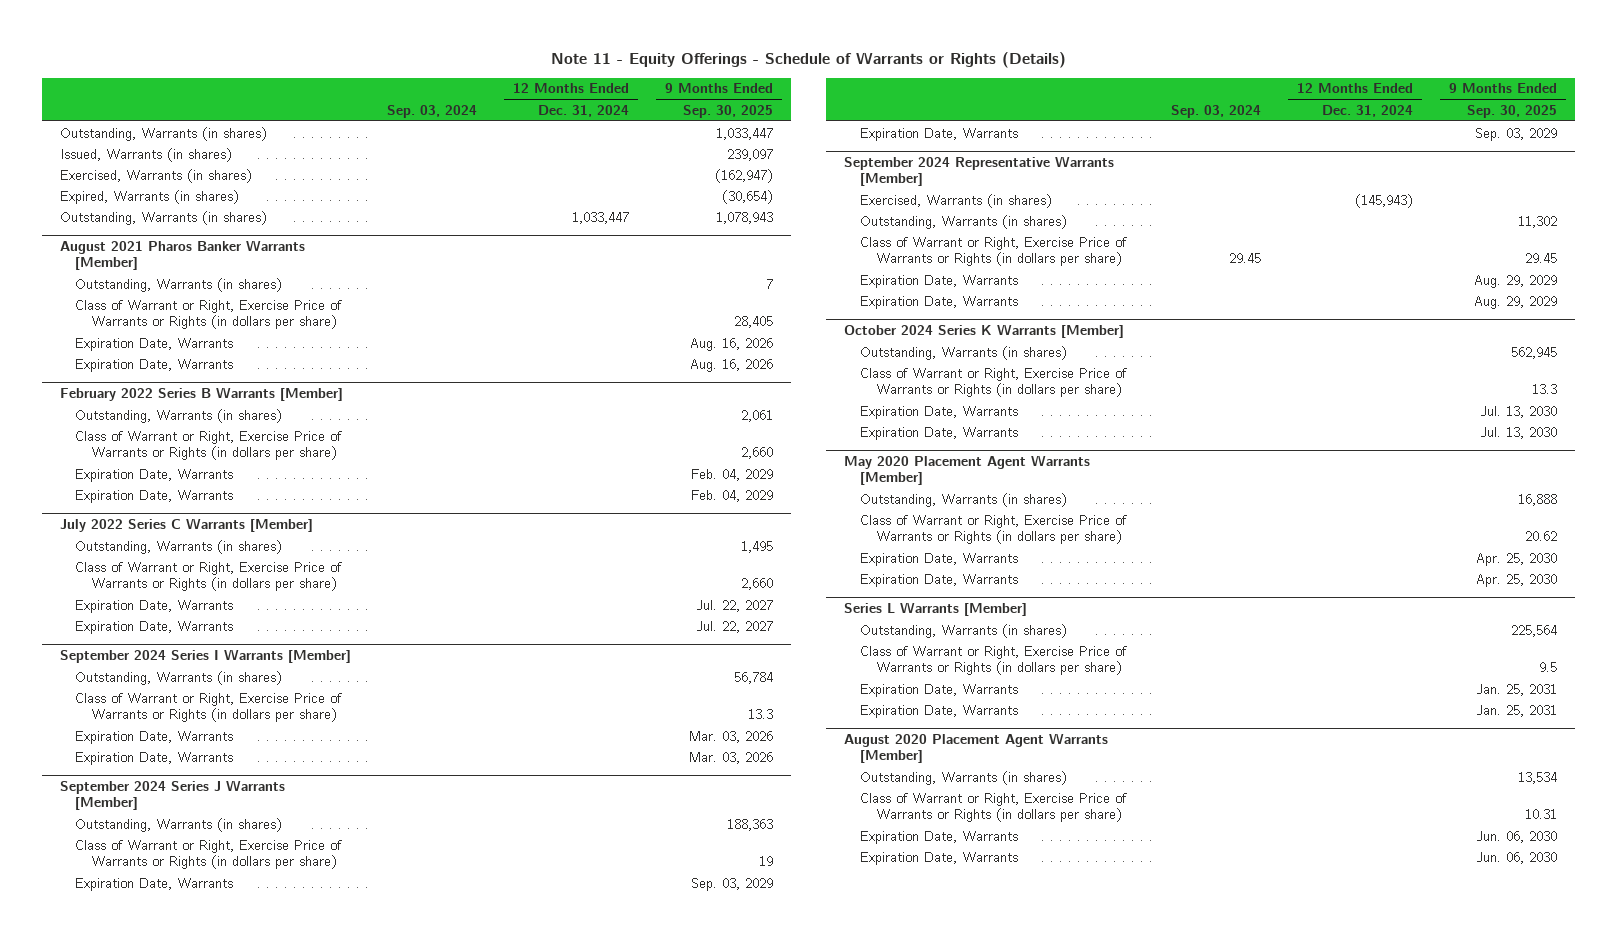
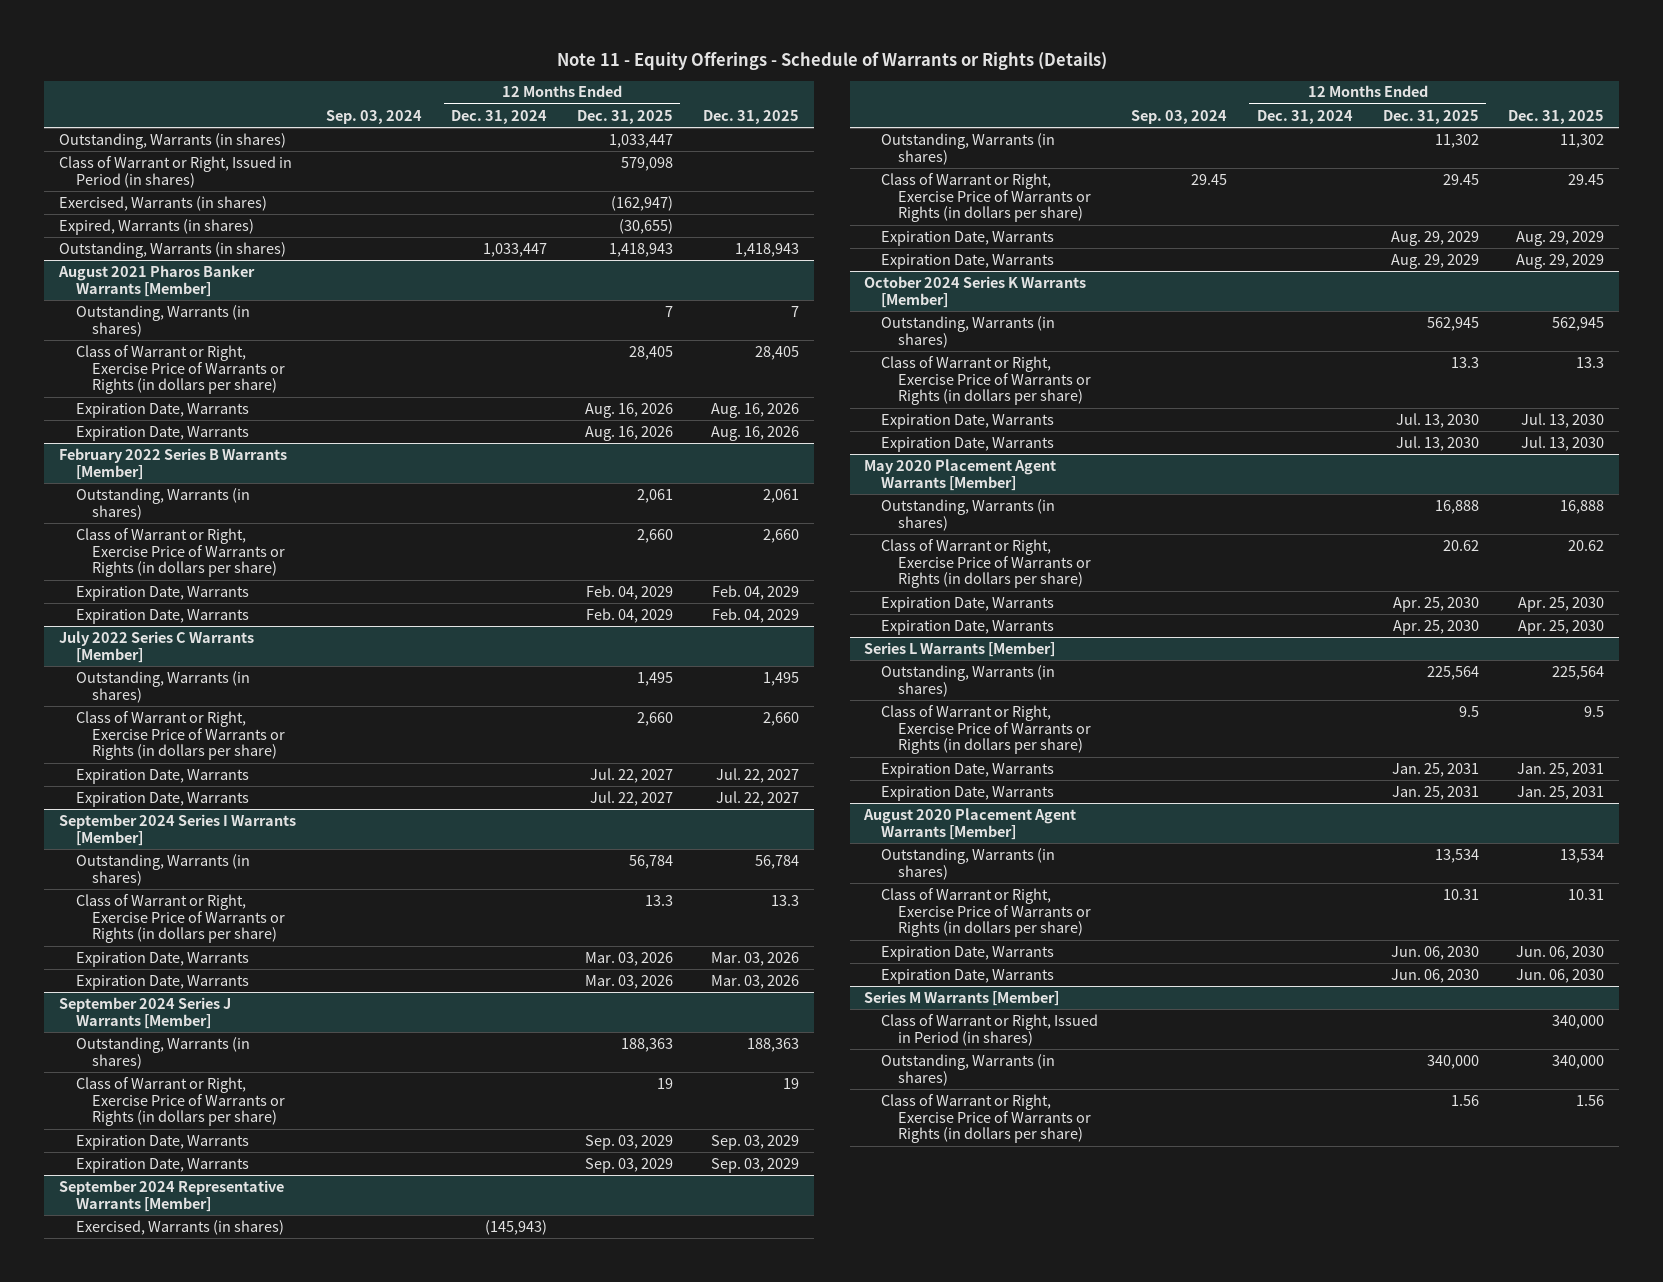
- | Sep. 03, 2024 | 12 Months Ended Dec. 31, 2024 | 9 Months Ended Sep. 30, 2025
+ | Sep. 03, 2024 | 12 Months Ended Dec. 31, 2024 | 12 Months Ended Dec. 31, 2025 | Dec. 31, 2025
- Issued, Warrants (in shares) | | | 239,097
+ Class of Warrant or Right, Issued in Period (in shares) | | | 579,098 |
+ Series M Warrants [Member]
+ Class of Warrant or Right, Issued in Period (in shares) | | | | 340,000
+ Outstanding, Warrants (in shares) | | | 340,000 | 340,000
+ Class of Warrant or Right, Exercise Price of Warrants or Rights (in dollars per share) | | | 1.56 | 1.56

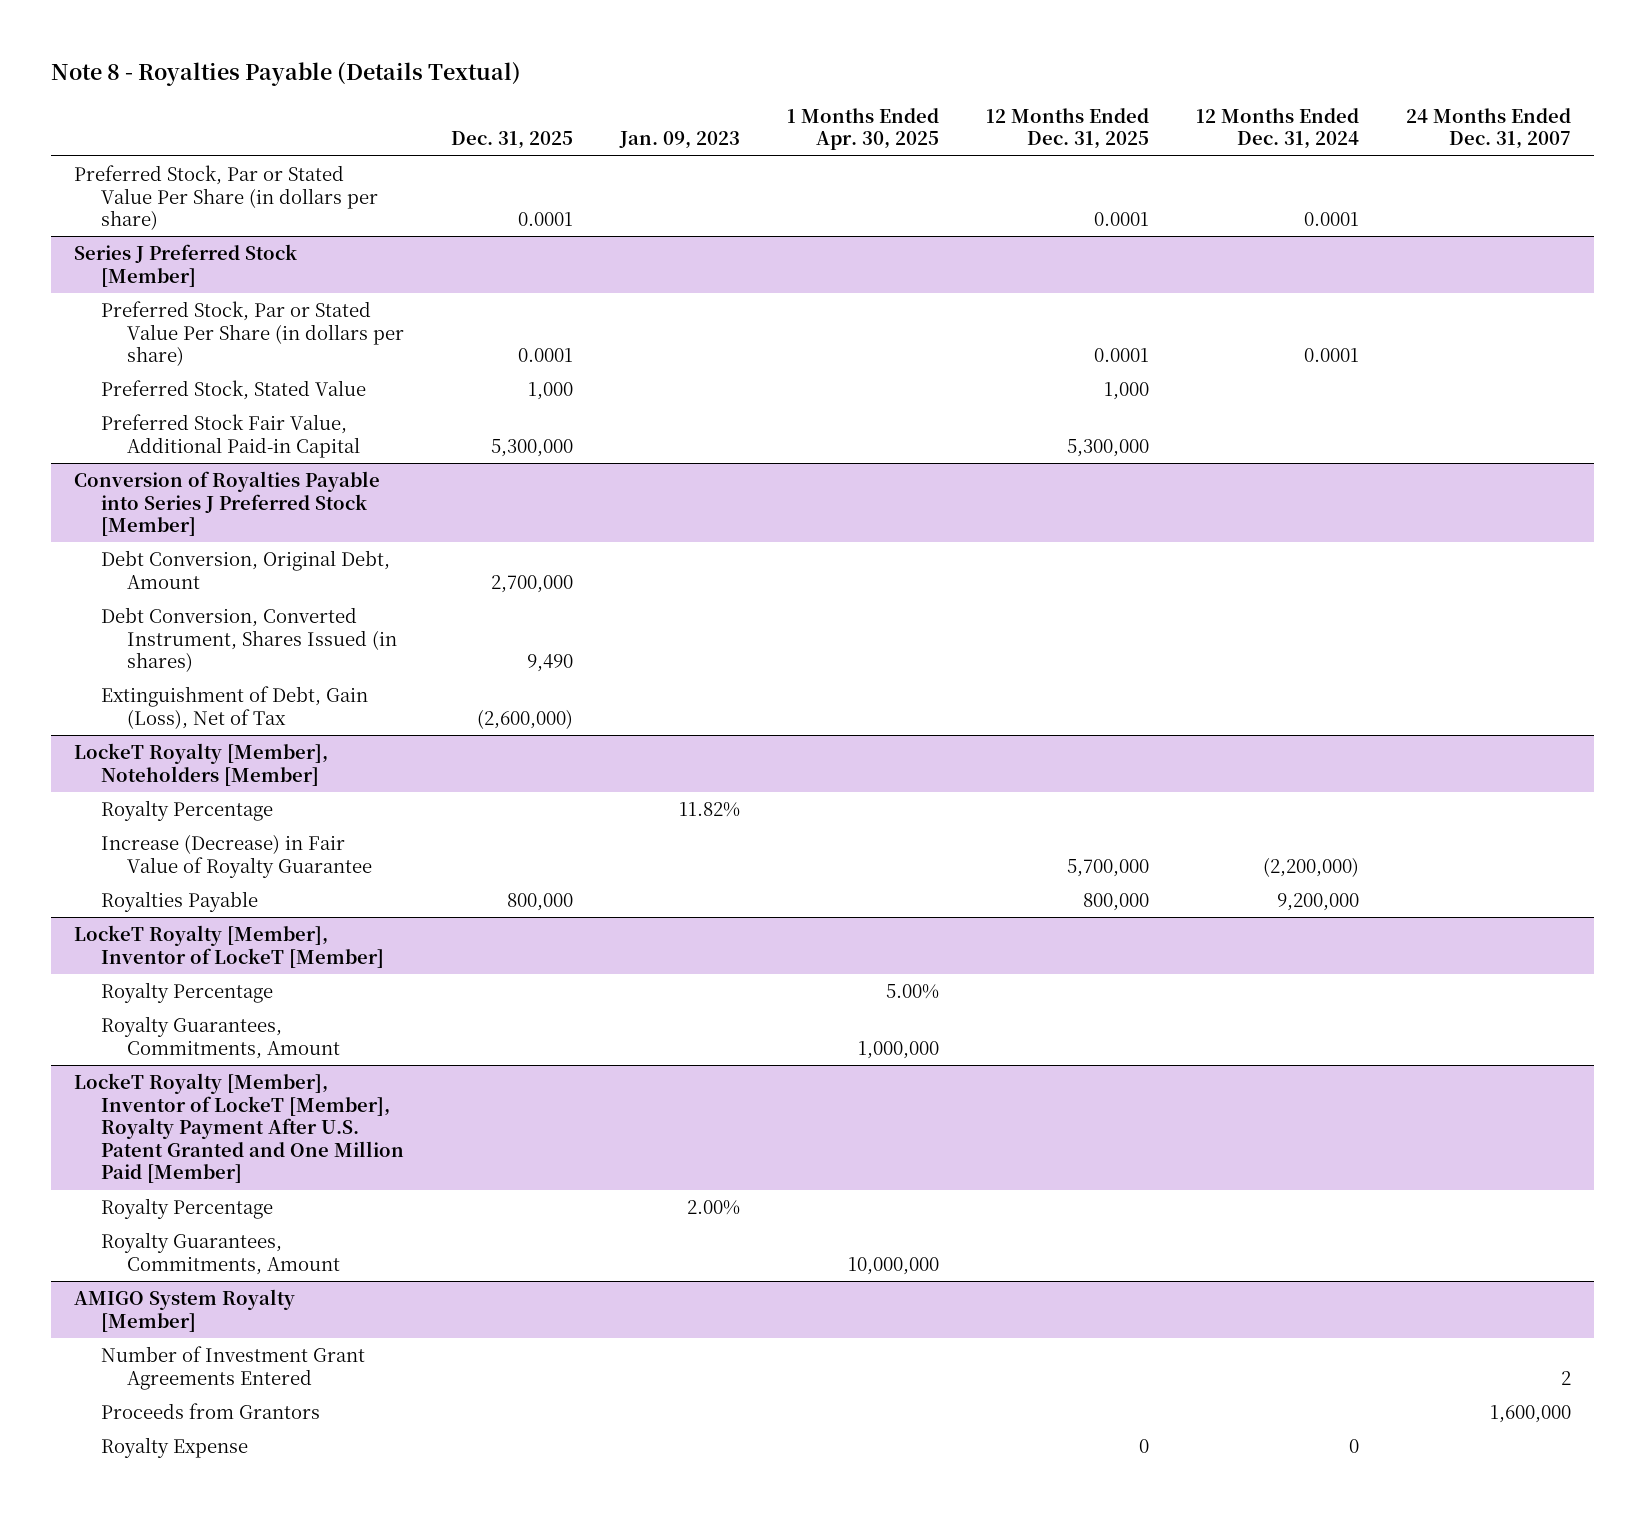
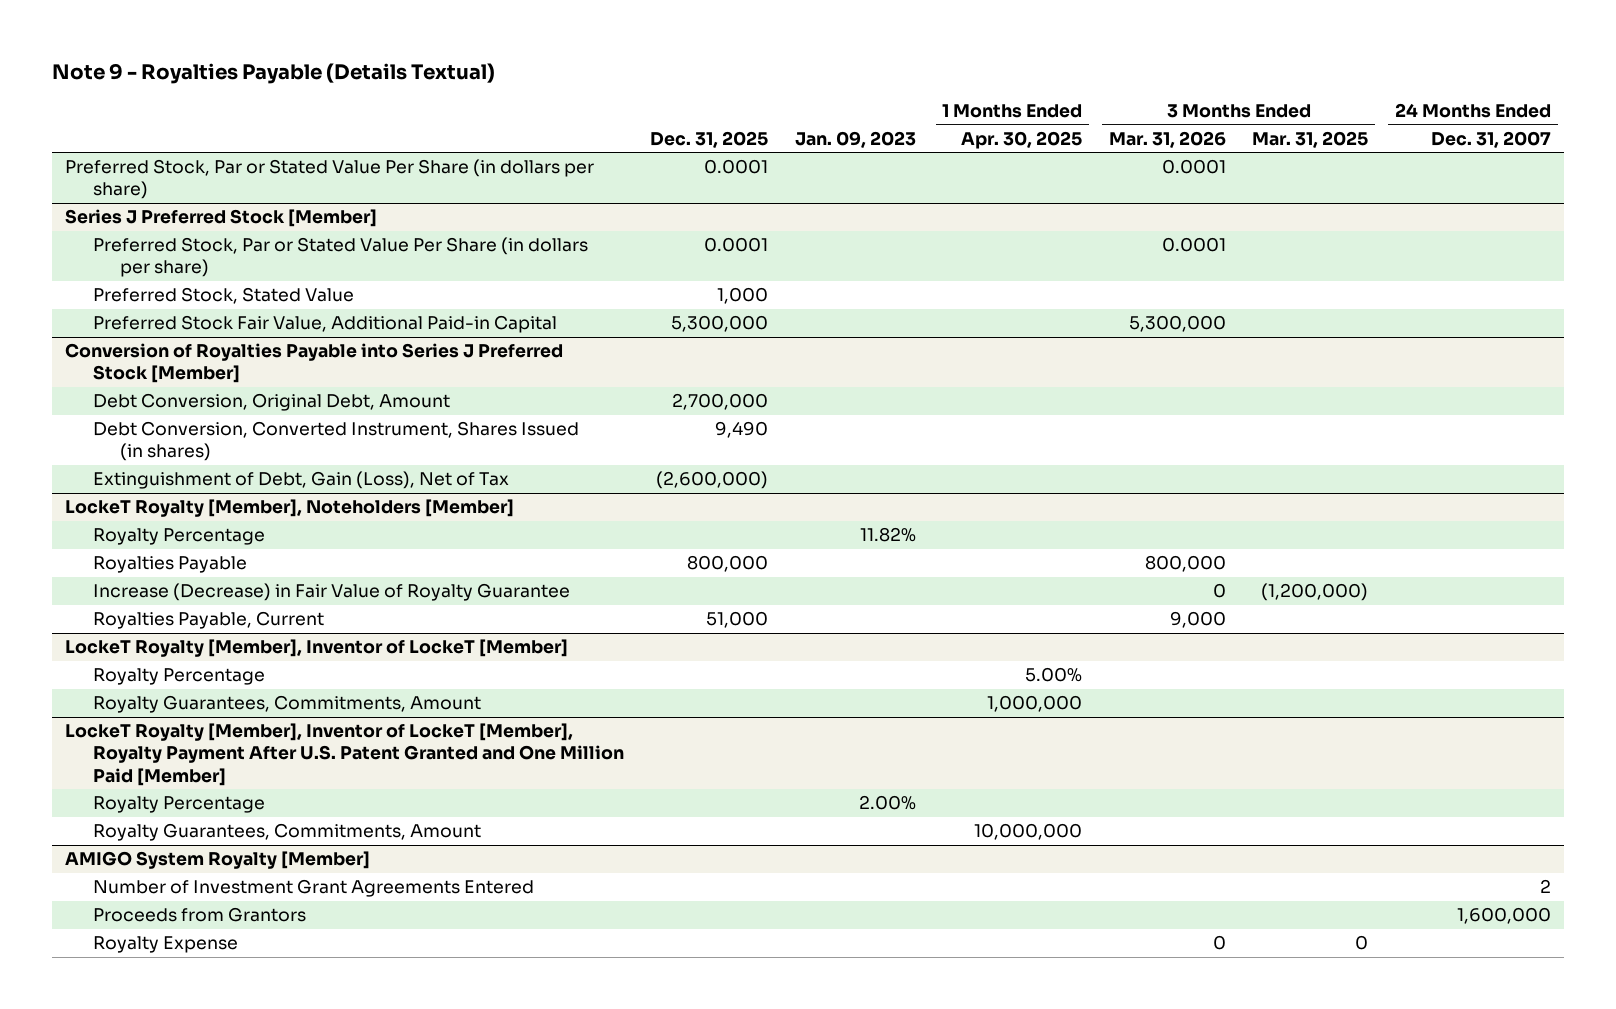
- Note 8 - Royalties Payable (Details Textual)
+ Note 9 - Royalties Payable (Details Textual)
- | Dec. 31, 2025 | Jan. 09, 2023 | 1 Months Ended Apr. 30, 2025 | 12 Months Ended Dec. 31, 2025 | 12 Months Ended Dec. 31, 2024 | 24 Months Ended Dec. 31, 2007
+ | Dec. 31, 2025 | Jan. 09, 2023 | 1 Months Ended Apr. 30, 2025 | 3 Months Ended Mar. 31, 2026 | 3 Months Ended Mar. 31, 2025 | 24 Months Ended Dec. 31, 2007
@ LockeT Royalty [Member], Noteholders [Member]
moved down: Increase (Decrease) in Fair Value of Royalty Guarantee | | | | 0 | (1,200,000) |
+ Royalties Payable, Current | 51,000 | | | 9,000 | |

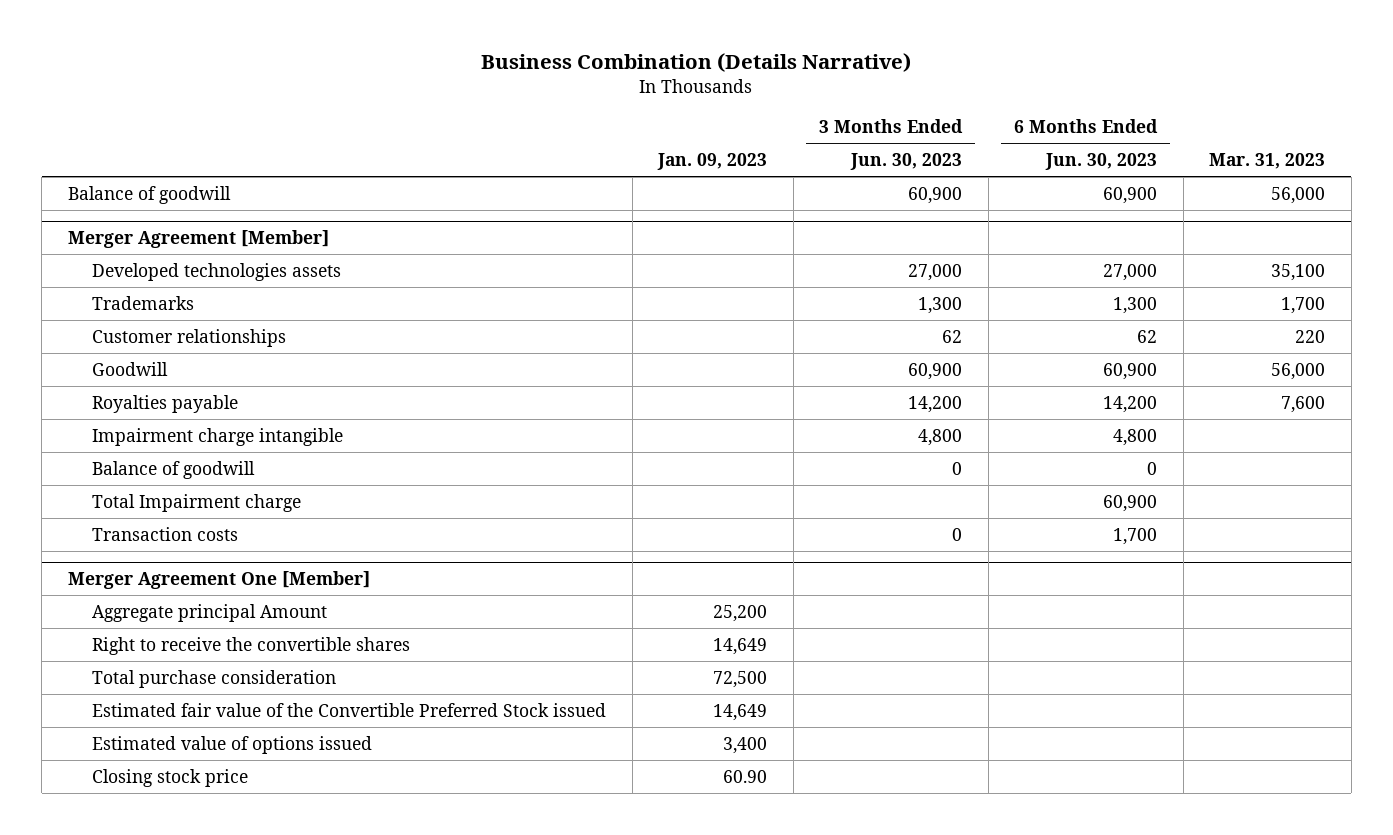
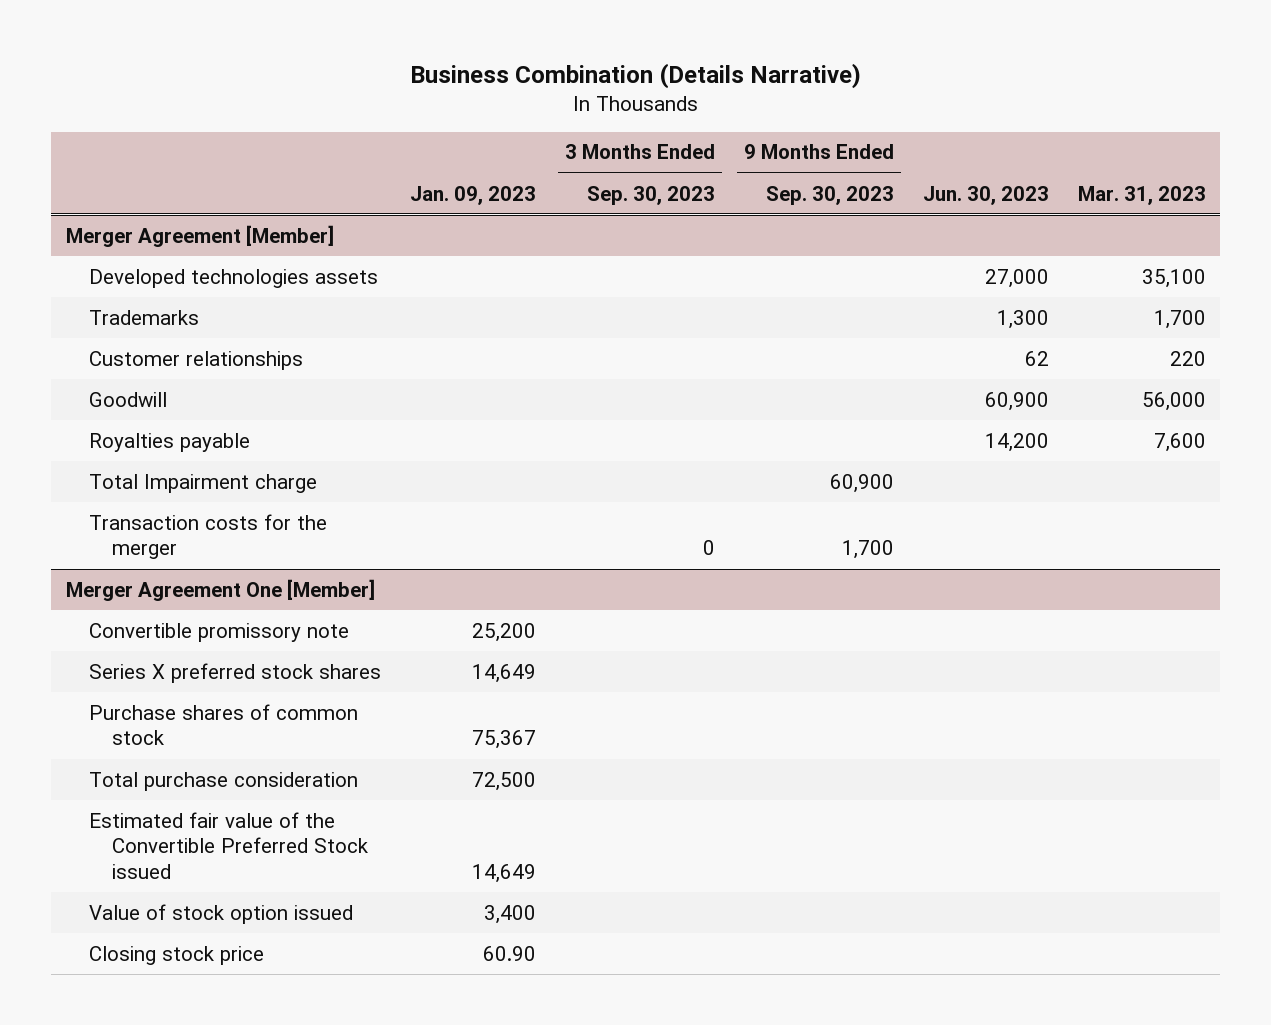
- | Jan. 09, 2023 | 3 Months Ended Jun. 30, 2023 | 6 Months Ended Jun. 30, 2023 | Mar. 31, 2023
+ | Jan. 09, 2023 | 3 Months Ended Sep. 30, 2023 | 9 Months Ended Sep. 30, 2023 | Jun. 30, 2023 | Mar. 31, 2023
- Balance of goodwill | | 60,900 | 60,900 | 56,000
@ Merger Agreement [Member]
- Impairment charge intangible | | 4,800 | 4,800 |
- Balance of goodwill | | 0 | 0 |
- Transaction costs | | 0 | 1,700 |
+ Transaction costs for the merger | | 0 | 1,700 | |
@ Merger Agreement One [Member]
- Aggregate principal Amount | 25,200 | | |
- Right to receive the convertible shares | 14,649 | | |
+ Convertible promissory note | 25,200 | | | |
+ Series X preferred stock shares | 14,649 | | | |
+ Purchase shares of common stock | 75,367 | | | |
- Estimated value of options issued | 3,400 | | |
+ Value of stock option issued | 3,400 | | | |

